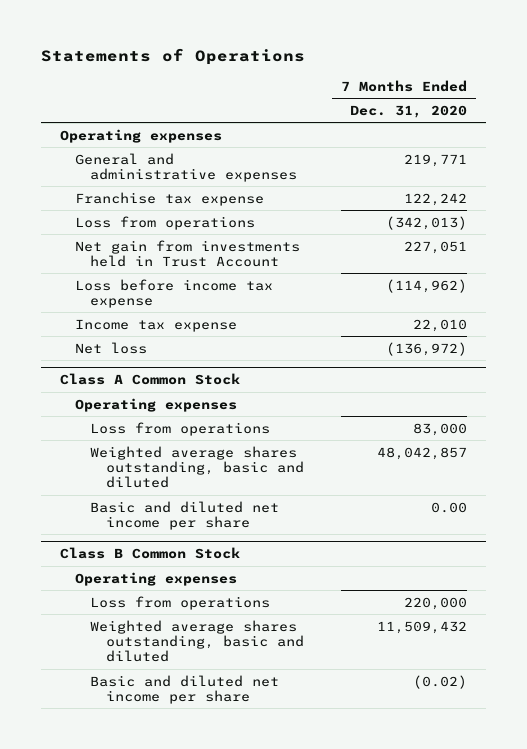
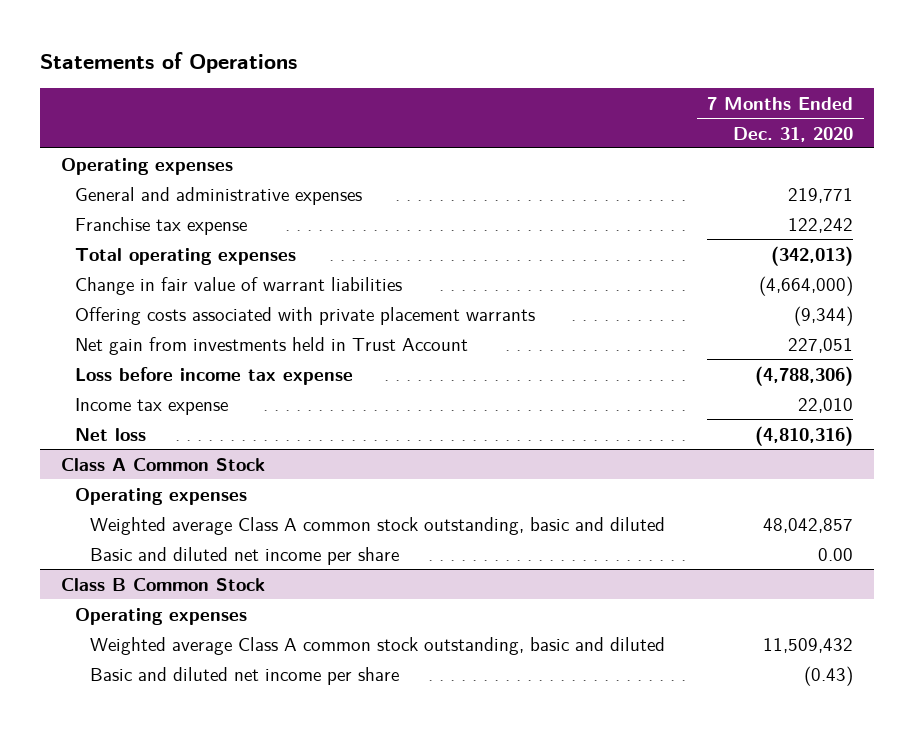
- Loss from operations | (342,013)
+ Total operating expenses | (342,013)
+ Change in fair value of warrant liabilities | (4,664,000)
+ Offering costs associated with private placement warrants | (9,344)
- Loss before income tax expense | (114,962)
+ Loss before income tax expense | (4,788,306)
- Net loss | (136,972)
+ Net loss | (4,810,316)
@ Class A Common Stock
- Loss from operations | 83,000
- Weighted average shares outstanding, basic and diluted | 48,042,857
+ Weighted average Class A common stock outstanding, basic and diluted | 48,042,857
@ Class B Common Stock
- Loss from operations | 220,000
- Weighted average shares outstanding, basic and diluted | 11,509,432
- Basic and diluted net income per share | (0.02)
+ Weighted average Class A common stock outstanding, basic and diluted | 11,509,432
+ Basic and diluted net income per share | (0.43)

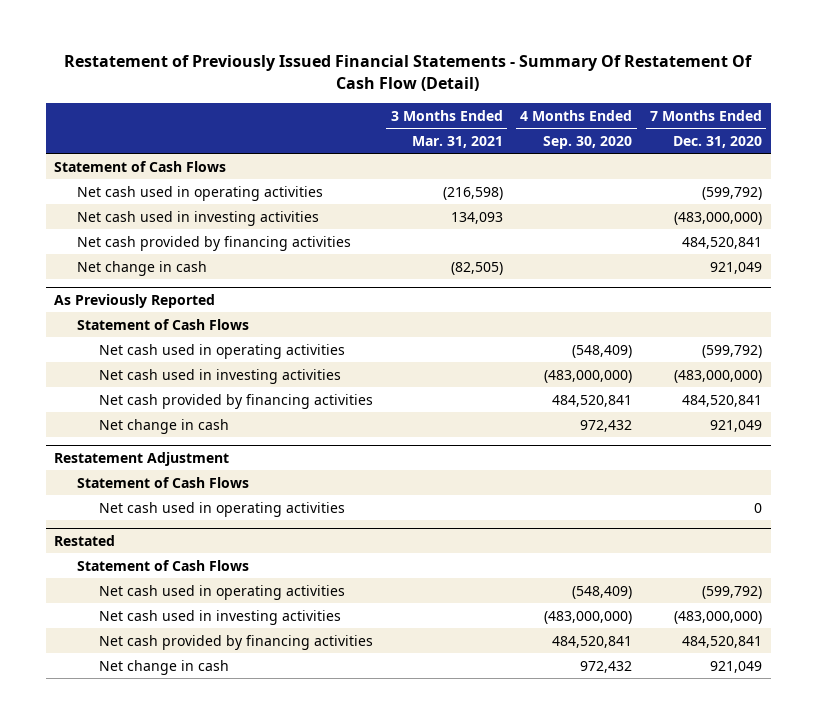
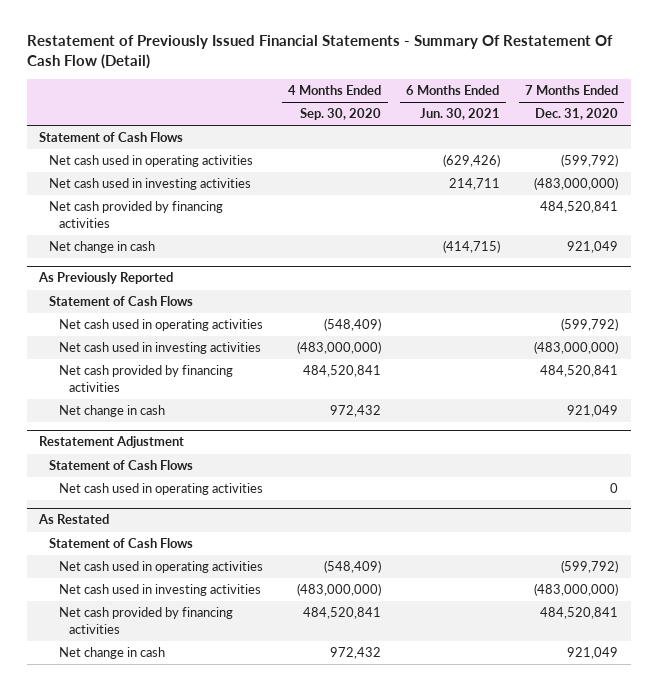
- | 3 Months Ended Mar. 31, 2021 | 4 Months Ended Sep. 30, 2020 | 7 Months Ended Dec. 31, 2020
+ | 4 Months Ended Sep. 30, 2020 | 6 Months Ended Jun. 30, 2021 | 7 Months Ended Dec. 31, 2020
- Restated
+ As Restated

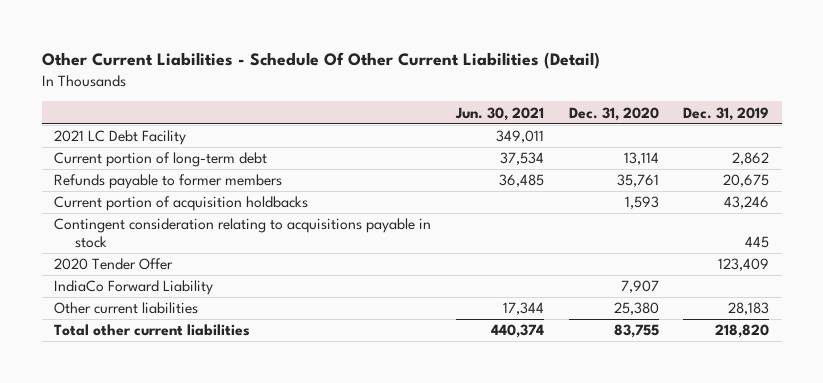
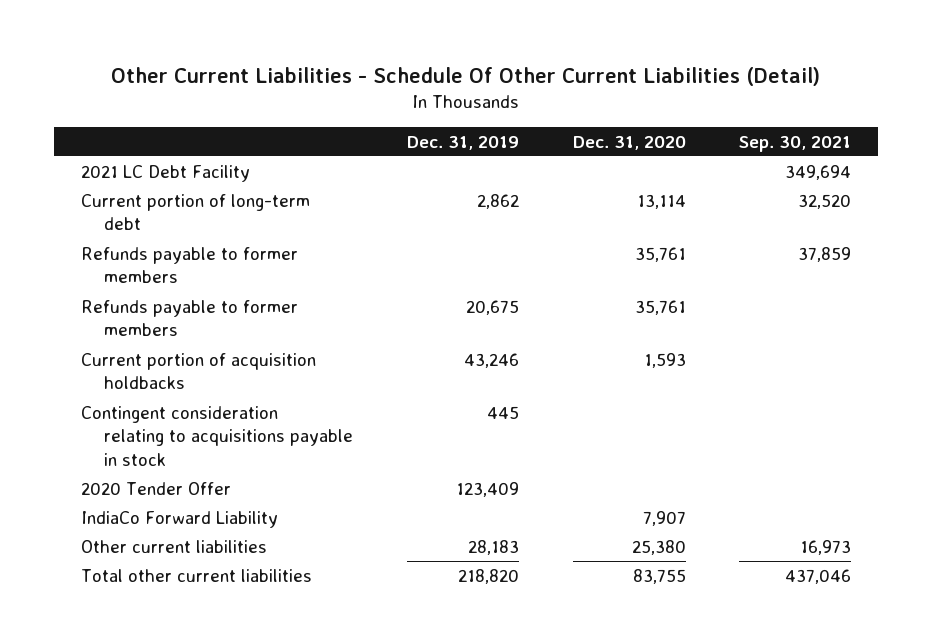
- | Jun. 30, 2021 | Dec. 31, 2020 | Dec. 31, 2019
+ | Dec. 31, 2019 | Dec. 31, 2020 | Sep. 30, 2021
+ Refunds payable to former members | | 35,761 | 37,859

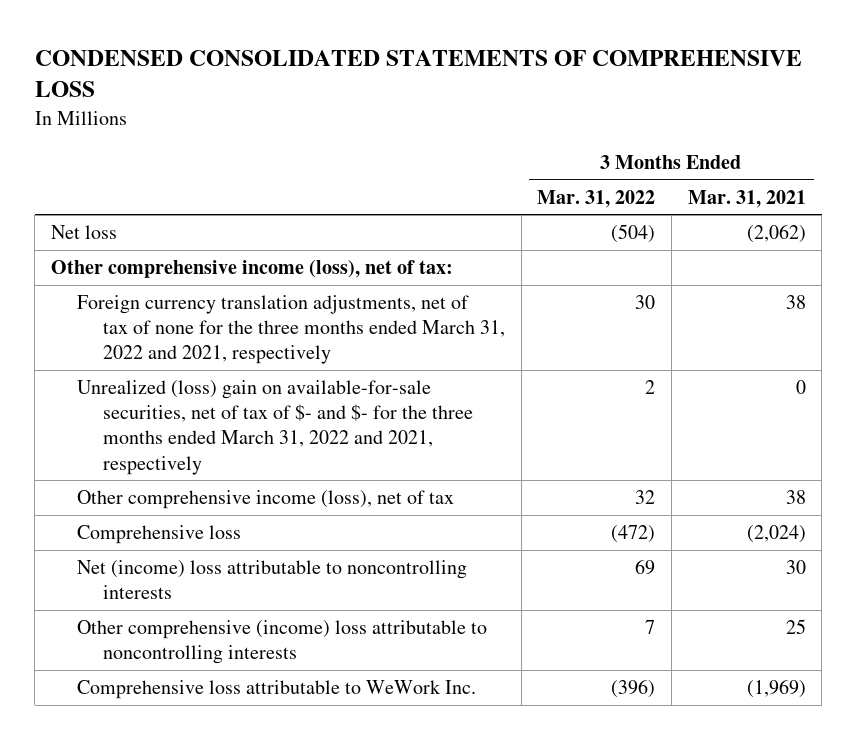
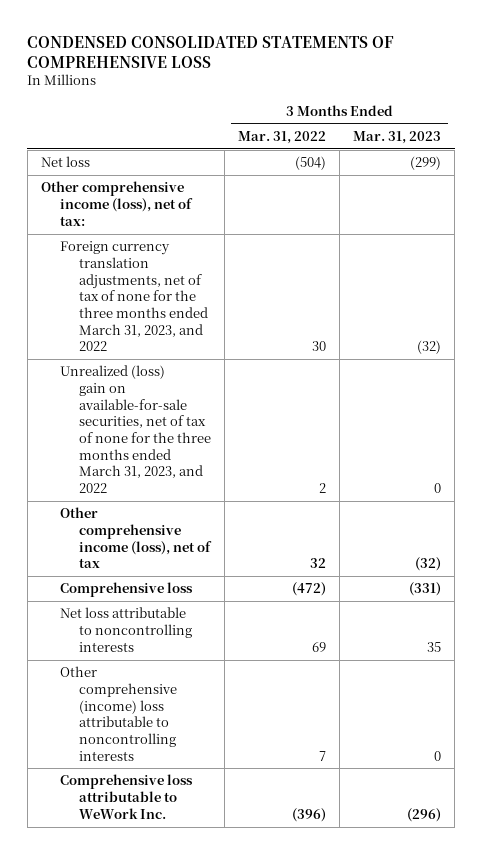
- | 3 Months Ended Mar. 31, 2022 | 3 Months Ended Mar. 31, 2021
+ | 3 Months Ended Mar. 31, 2022 | 3 Months Ended Mar. 31, 2023
- Foreign currency translation adjustments, net of tax of none for the three months ended March 31, 2022 and 2021, respectively | 30 | 38
- Unrealized (loss) gain on available-for-sale securities, net of tax of $- and $- for the three months ended March 31, 2022 and 2021, respectively | 2 | 0
+ Foreign currency translation adjustments, net of tax of none for the three months ended March 31, 2023, and 2022 | 30 | (32)
+ Unrealized (loss) gain on available-for-sale securities, net of tax of none for the three months ended March 31, 2023, and 2022 | 2 | 0
- Net (income) loss attributable to noncontrolling interests | 69 | 30
+ Net loss attributable to noncontrolling interests | 69 | 35

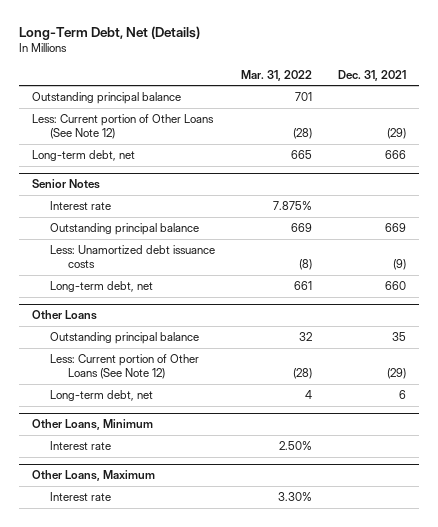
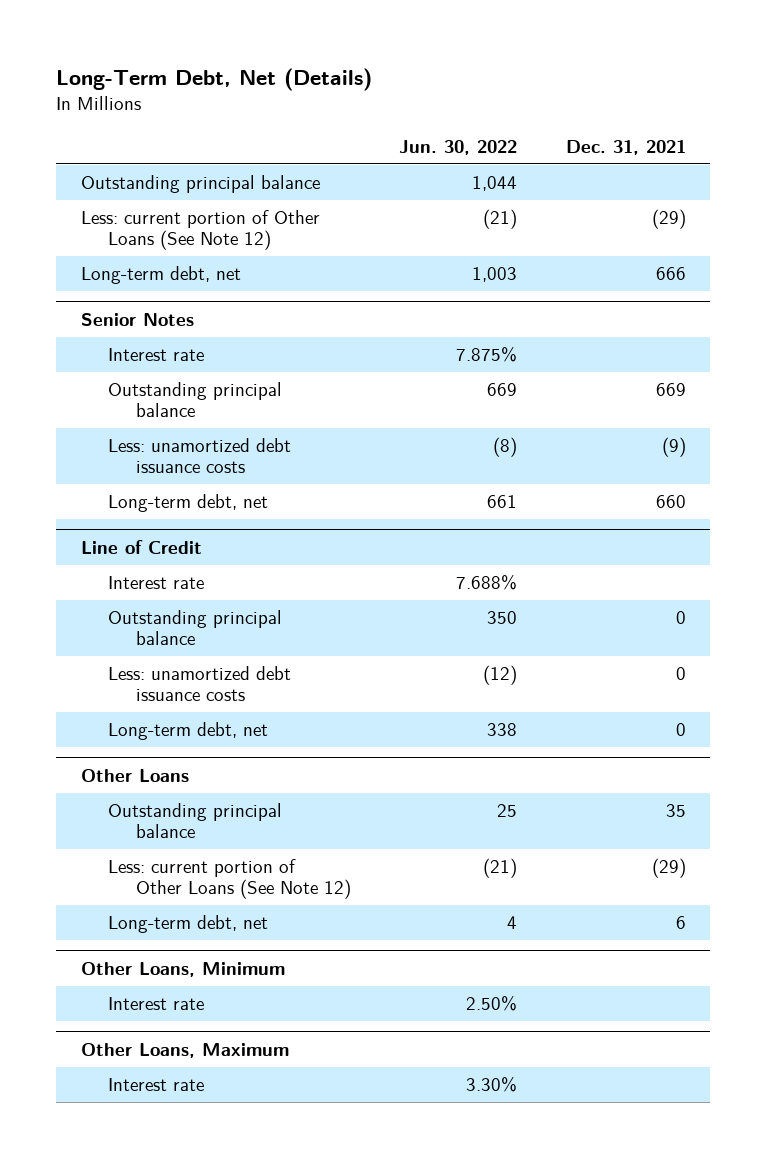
- | Mar. 31, 2022 | Dec. 31, 2021
+ | Jun. 30, 2022 | Dec. 31, 2021
- Less: Current portion of Other Loans (See Note 12) | (28) | (29)
+ Less: current portion of Other Loans (See Note 12) | (21) | (29)
@ Senior Notes
- Less: Unamortized debt issuance costs | (8) | (9)
+ Less: unamortized debt issuance costs | (8) | (9)
+ Line of Credit
+ Interest rate | 7.688% |
+ Outstanding principal balance | 350 | 0
+ Less: unamortized debt issuance costs | (12) | 0
+ Long-term debt, net | 338 | 0
@ Other Loans
- Less: Current portion of Other Loans (See Note 12) | (28) | (29)
+ Less: current portion of Other Loans (See Note 12) | (21) | (29)

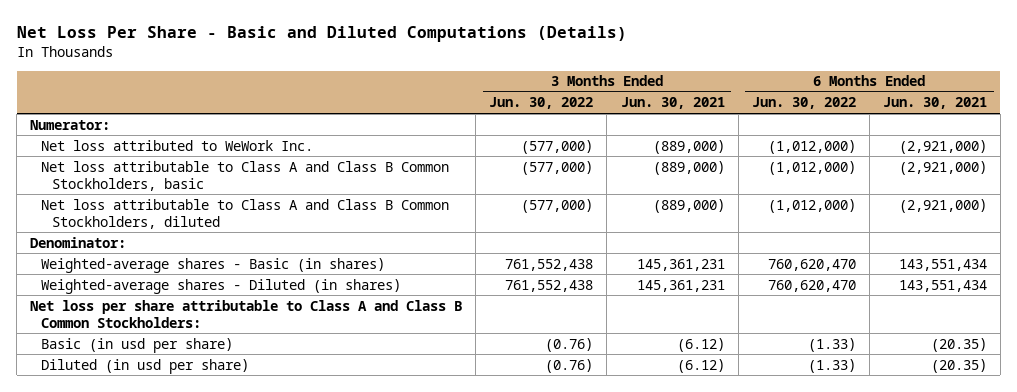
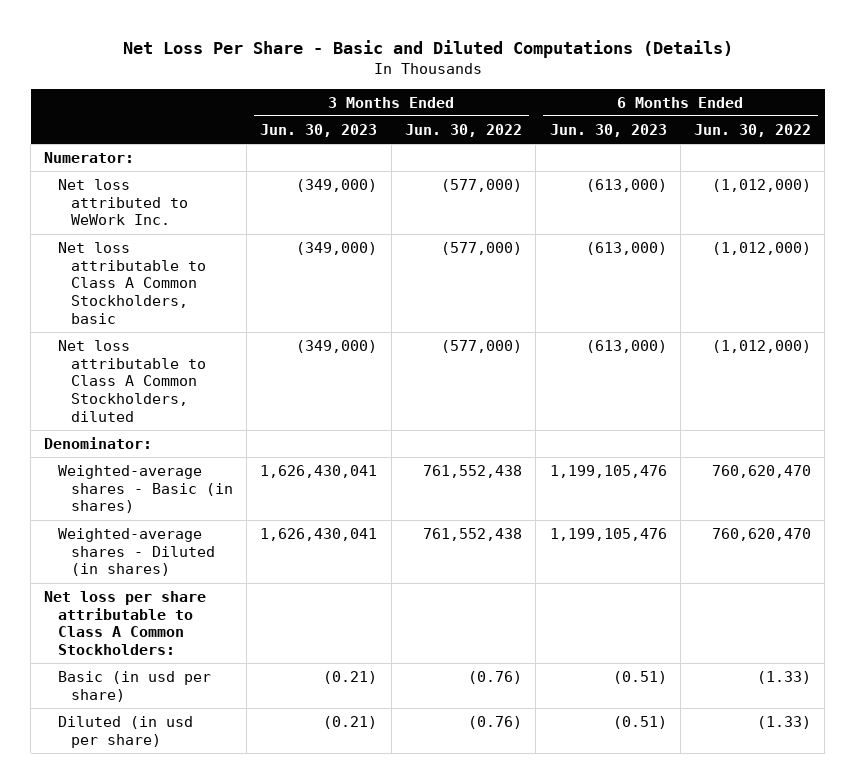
- | 3 Months Ended Jun. 30, 2022 | 3 Months Ended Jun. 30, 2021 | 6 Months Ended Jun. 30, 2022 | 6 Months Ended Jun. 30, 2021
+ | 3 Months Ended Jun. 30, 2023 | 3 Months Ended Jun. 30, 2022 | 6 Months Ended Jun. 30, 2023 | 6 Months Ended Jun. 30, 2022
- Net loss attributable to Class A and Class B Common Stockholders, basic | (577,000) | (889,000) | (1,012,000) | (2,921,000)
- Net loss attributable to Class A and Class B Common Stockholders, diluted | (577,000) | (889,000) | (1,012,000) | (2,921,000)
+ Net loss attributable to Class A Common Stockholders, basic | (349,000) | (577,000) | (613,000) | (1,012,000)
+ Net loss attributable to Class A Common Stockholders, diluted | (349,000) | (577,000) | (613,000) | (1,012,000)
- Net loss per share attributable to Class A and Class B Common Stockholders:
+ Net loss per share attributable to Class A Common Stockholders:

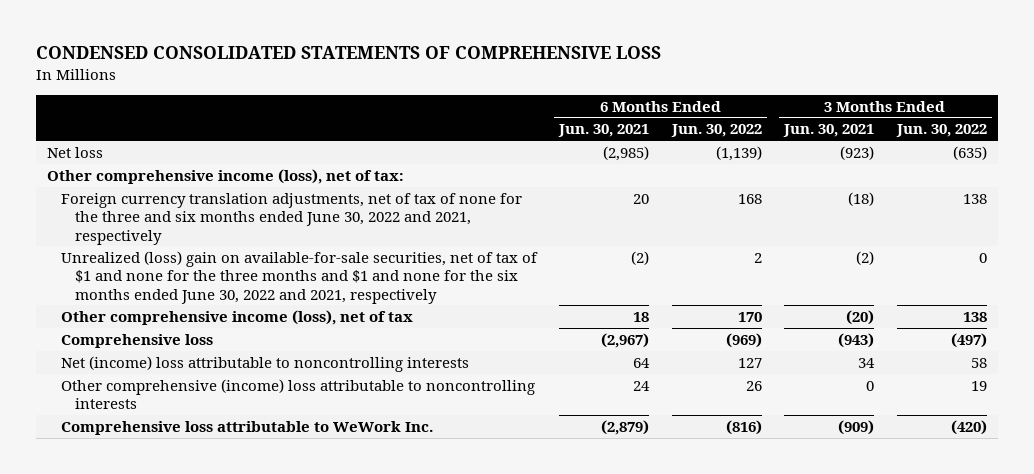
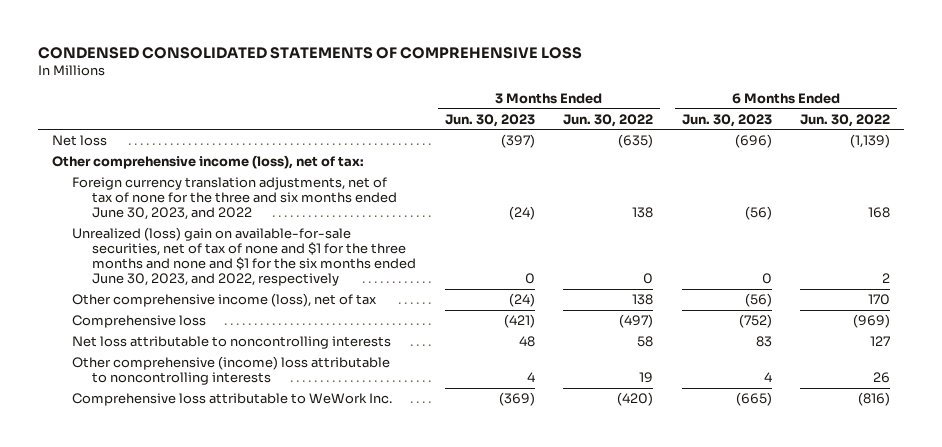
- | 6 Months Ended Jun. 30, 2021 | 6 Months Ended Jun. 30, 2022 | 3 Months Ended Jun. 30, 2021 | 3 Months Ended Jun. 30, 2022
+ | 3 Months Ended Jun. 30, 2023 | 3 Months Ended Jun. 30, 2022 | 6 Months Ended Jun. 30, 2023 | 6 Months Ended Jun. 30, 2022
- Foreign currency translation adjustments, net of tax of none for the three and six months ended June 30, 2022 and 2021, respectively | 20 | 168 | (18) | 138
- Unrealized (loss) gain on available-for-sale securities, net of tax of $1 and none for the three months and $1 and none for the six months ended June 30, 2022 and 2021, respectively | (2) | 2 | (2) | 0
+ Foreign currency translation adjustments, net of tax of none for the three and six months ended June 30, 2023, and 2022 | (24) | 138 | (56) | 168
+ Unrealized (loss) gain on available-for-sale securities, net of tax of none and $1 for the three months and none and $1 for the six months ended June 30, 2023, and 2022, respectively | 0 | 0 | 0 | 2
- Net (income) loss attributable to noncontrolling interests | 64 | 127 | 34 | 58
+ Net loss attributable to noncontrolling interests | 48 | 58 | 83 | 127

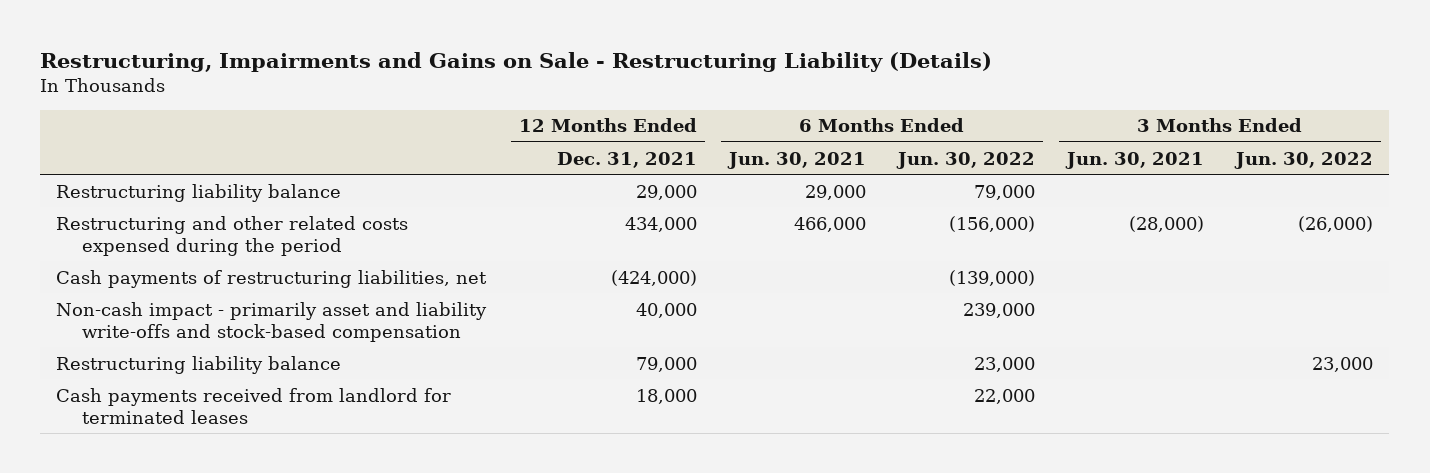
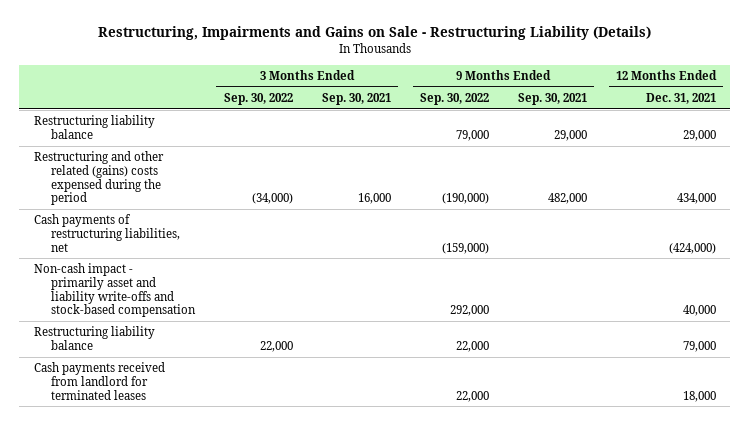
- | 12 Months Ended Dec. 31, 2021 | 6 Months Ended Jun. 30, 2021 | 6 Months Ended Jun. 30, 2022 | 3 Months Ended Jun. 30, 2021 | 3 Months Ended Jun. 30, 2022
+ | 3 Months Ended Sep. 30, 2022 | 3 Months Ended Sep. 30, 2021 | 9 Months Ended Sep. 30, 2022 | 9 Months Ended Sep. 30, 2021 | 12 Months Ended Dec. 31, 2021
- Restructuring and other related costs expensed during the period | 434,000 | 466,000 | (156,000) | (28,000) | (26,000)
+ Restructuring and other related (gains) costs expensed during the period | (34,000) | 16,000 | (190,000) | 482,000 | 434,000

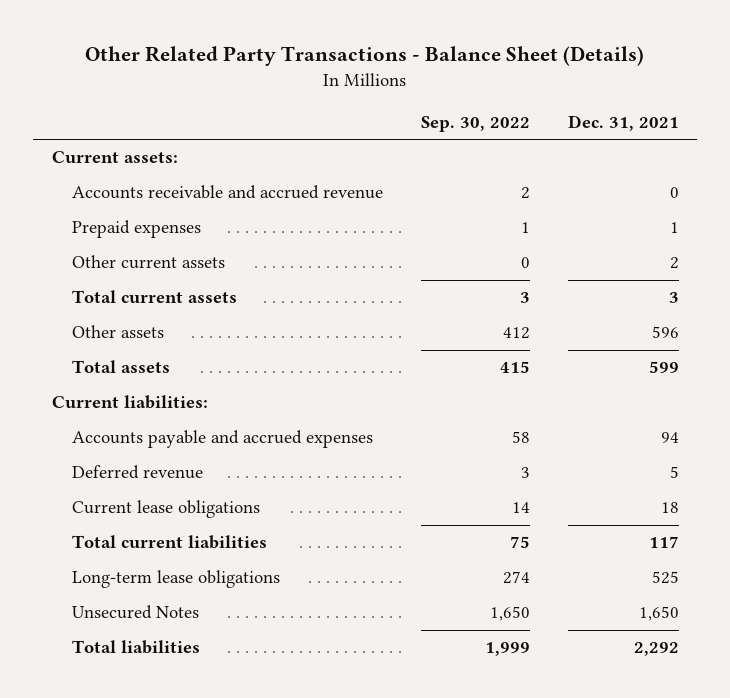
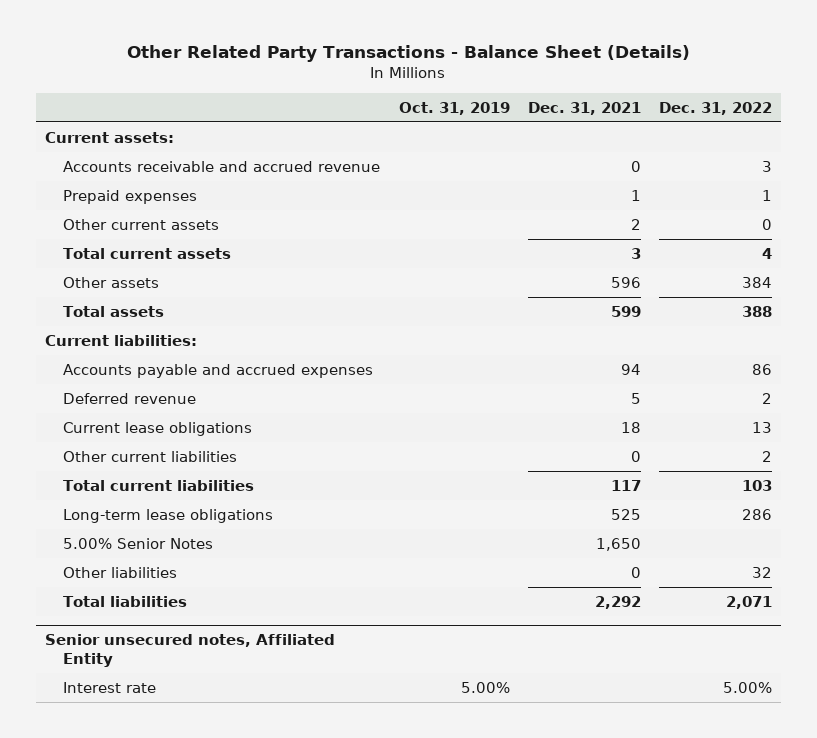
- | Sep. 30, 2022 | Dec. 31, 2021
+ | Oct. 31, 2019 | Dec. 31, 2021 | Dec. 31, 2022
+ Other current liabilities | | 0 | 2
- Unsecured Notes | 1,650 | 1,650
+ 5.00% Senior Notes | | 1,650 |
+ Other liabilities | | 0 | 32
+ Senior unsecured notes, Affiliated Entity
+ Interest rate | 5.00% | | 5.00%

